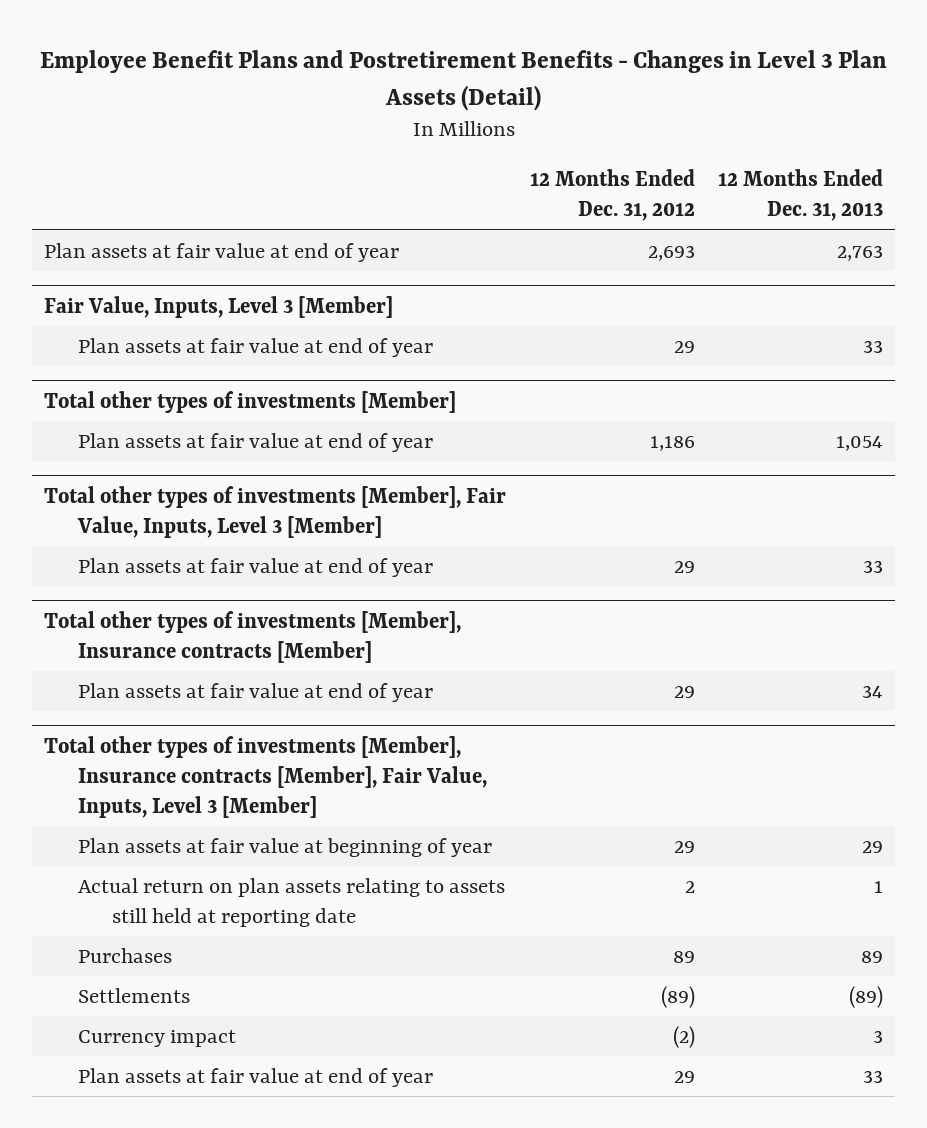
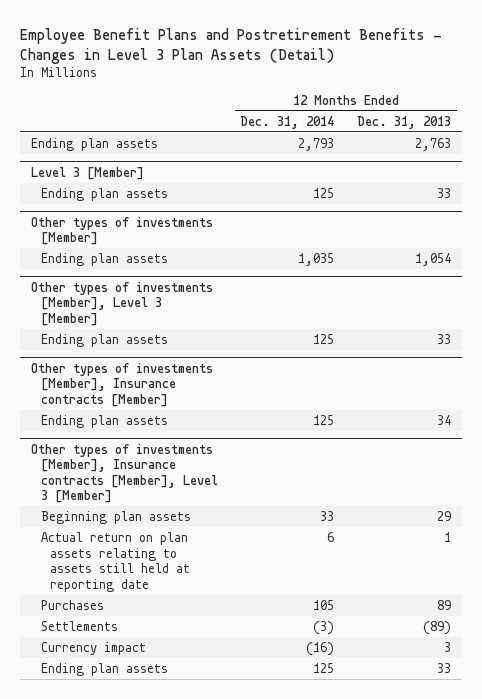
- | 12 Months Ended Dec. 31, 2012 | 12 Months Ended Dec. 31, 2013
+ | 12 Months Ended Dec. 31, 2014 | 12 Months Ended Dec. 31, 2013
- Plan assets at fair value at end of year | 2,693 | 2,763
- Fair Value, Inputs, Level 3 [Member]
- Plan assets at fair value at end of year | 29 | 33
- Total other types of investments [Member]
- Plan assets at fair value at end of year | 1,186 | 1,054
- Total other types of investments [Member], Fair Value, Inputs, Level 3 [Member]
- Plan assets at fair value at end of year | 29 | 33
- Total other types of investments [Member], Insurance contracts [Member]
- Plan assets at fair value at end of year | 29 | 34
- Total other types of investments [Member], Insurance contracts [Member], Fair Value, Inputs, Level 3 [Member]
- Plan assets at fair value at beginning of year | 29 | 29
+ Ending plan assets | 2,793 | 2,763
+ Level 3 [Member]
+ Ending plan assets | 125 | 33
+ Other types of investments [Member]
+ Ending plan assets | 1,035 | 1,054
+ Other types of investments [Member], Level 3 [Member]
+ Ending plan assets | 125 | 33
+ Other types of investments [Member], Insurance contracts [Member]
+ Ending plan assets | 125 | 34
+ Other types of investments [Member], Insurance contracts [Member], Level 3 [Member]
+ Beginning plan assets | 33 | 29
- Plan assets at fair value at end of year | 29 | 33
+ Ending plan assets | 125 | 33

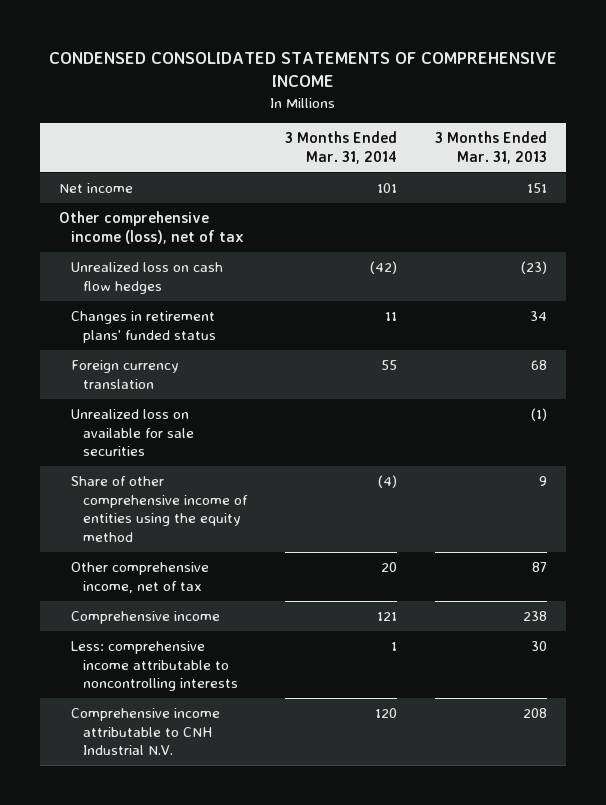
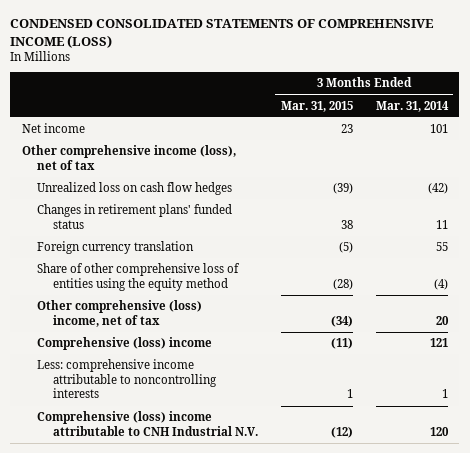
- CONDENSED CONSOLIDATED STATEMENTS OF COMPREHENSIVE INCOME
+ CONDENSED CONSOLIDATED STATEMENTS OF COMPREHENSIVE INCOME (LOSS)
- | 3 Months Ended Mar. 31, 2014 | 3 Months Ended Mar. 31, 2013
+ | 3 Months Ended Mar. 31, 2015 | 3 Months Ended Mar. 31, 2014
- Unrealized loss on available for sale securities | | (1)
- Share of other comprehensive income of entities using the equity method | (4) | 9
- Other comprehensive income, net of tax | 20 | 87
- Comprehensive income | 121 | 238
+ Share of other comprehensive loss of entities using the equity method | (28) | (4)
+ Other comprehensive (loss) income, net of tax | (34) | 20
+ Comprehensive (loss) income | (11) | 121
- Comprehensive income attributable to CNH Industrial N.V. | 120 | 208
+ Comprehensive (loss) income attributable to CNH Industrial N.V. | (12) | 120

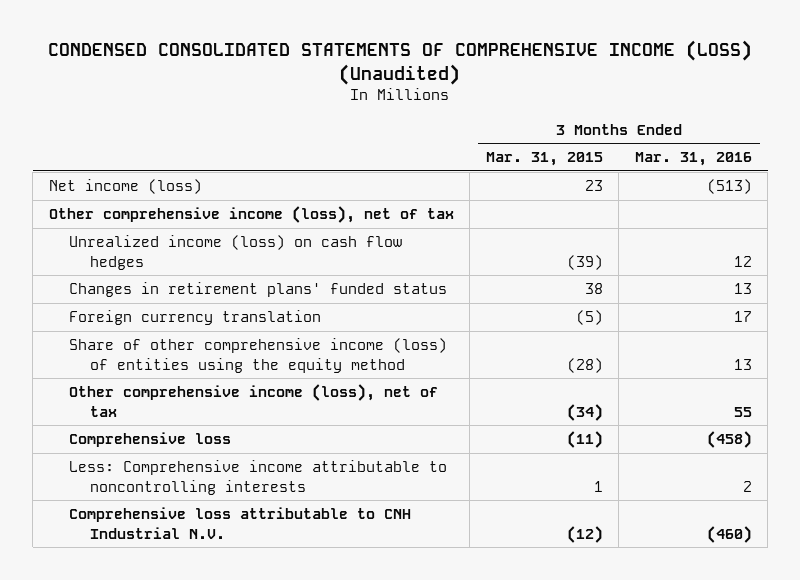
- CONDENSED CONSOLIDATED STATEMENTS OF COMPREHENSIVE INCOME (LOSS)
+ CONDENSED CONSOLIDATED STATEMENTS OF COMPREHENSIVE INCOME (LOSS) (Unaudited)
- | 3 Months Ended Mar. 31, 2015 | 3 Months Ended Mar. 31, 2014
+ | 3 Months Ended Mar. 31, 2015 | 3 Months Ended Mar. 31, 2016
- Net income | 23 | 101
+ Net income (loss) | 23 | (513)
- Unrealized loss on cash flow hedges | (39) | (42)
+ Unrealized income (loss) on cash flow hedges | (39) | 12
- Share of other comprehensive loss of entities using the equity method | (28) | (4)
- Other comprehensive (loss) income, net of tax | (34) | 20
- Comprehensive (loss) income | (11) | 121
- Less: comprehensive income attributable to noncontrolling interests | 1 | 1
- Comprehensive (loss) income attributable to CNH Industrial N.V. | (12) | 120
+ Share of other comprehensive income (loss) of entities using the equity method | (28) | 13
+ Other comprehensive income (loss), net of tax | (34) | 55
+ Comprehensive loss | (11) | (458)
+ Less: Comprehensive income attributable to noncontrolling interests | 1 | 2
+ Comprehensive loss attributable to CNH Industrial N.V. | (12) | (460)

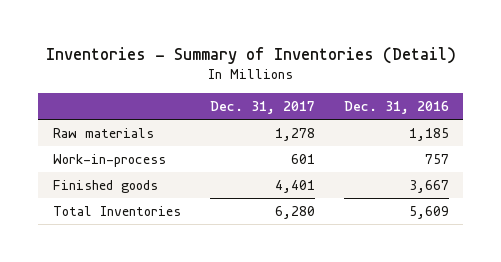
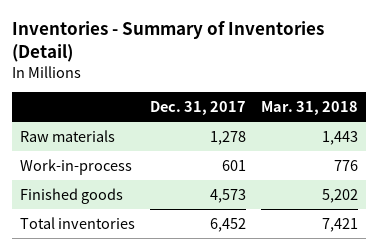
- | Dec. 31, 2017 | Dec. 31, 2016
+ | Dec. 31, 2017 | Mar. 31, 2018
- Finished goods | 4,401 | 3,667
- Total Inventories | 6,280 | 5,609
+ Finished goods | 4,573 | 5,202
+ Total inventories | 6,452 | 7,421

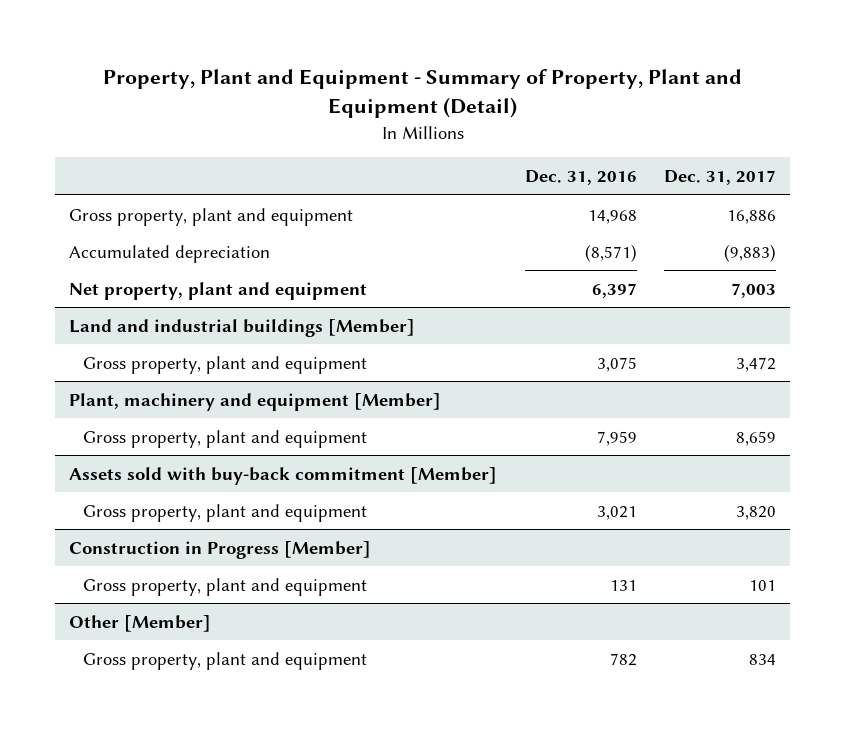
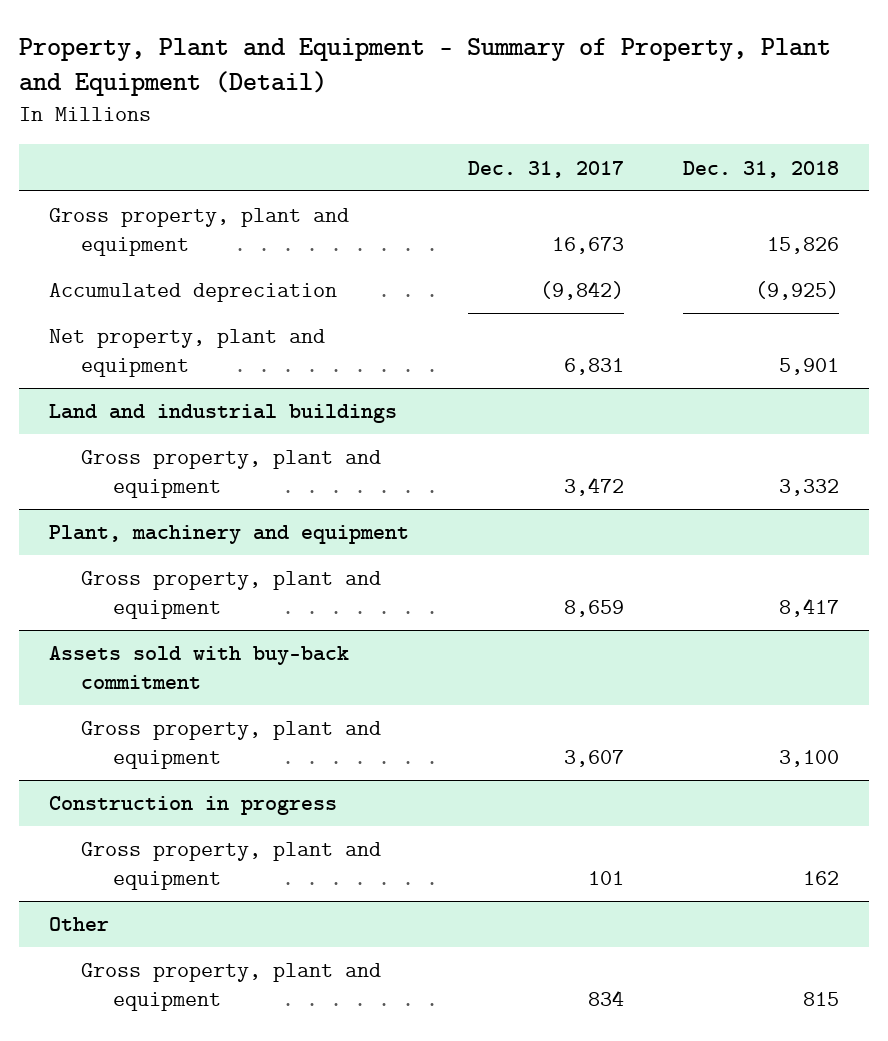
- | Dec. 31, 2016 | Dec. 31, 2017
+ | Dec. 31, 2017 | Dec. 31, 2018
- Gross property, plant and equipment | 14,968 | 16,886
- Accumulated depreciation | (8,571) | (9,883)
- Net property, plant and equipment | 6,397 | 7,003
- Land and industrial buildings [Member]
+ Gross property, plant and equipment | 16,673 | 15,826
+ Accumulated depreciation | (9,842) | (9,925)
+ Net property, plant and equipment | 6,831 | 5,901
+ Land and industrial buildings
- Plant, machinery and equipment [Member]
+ Plant, machinery and equipment
- Assets sold with buy-back commitment [Member]
- Gross property, plant and equipment | 3,021 | 3,820
- Construction in Progress [Member]
+ Assets sold with buy-back commitment
+ Gross property, plant and equipment | 3,607 | 3,100
+ Construction in progress
- Other [Member]
+ Other

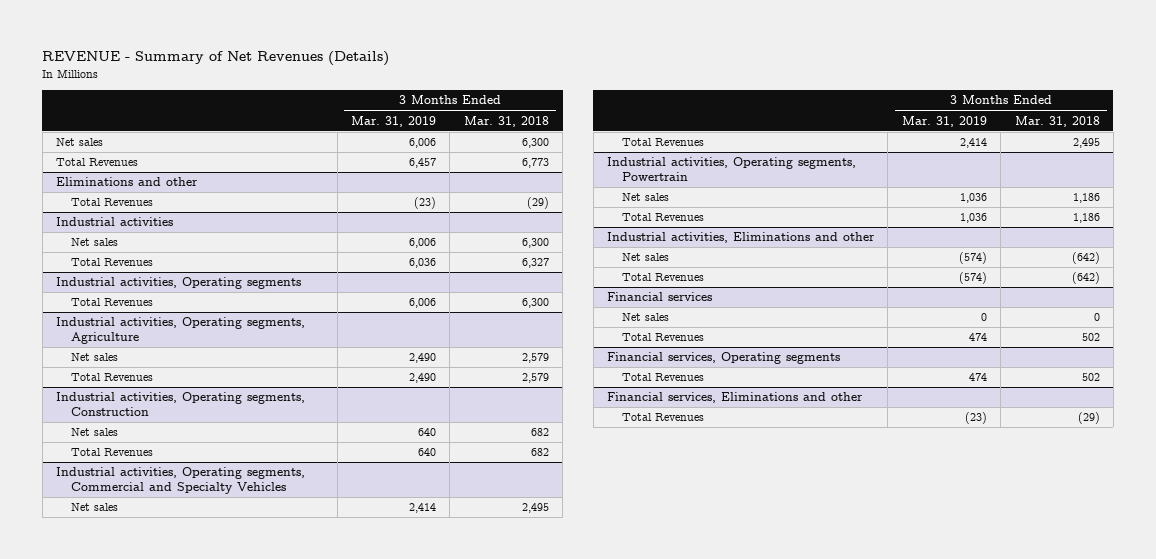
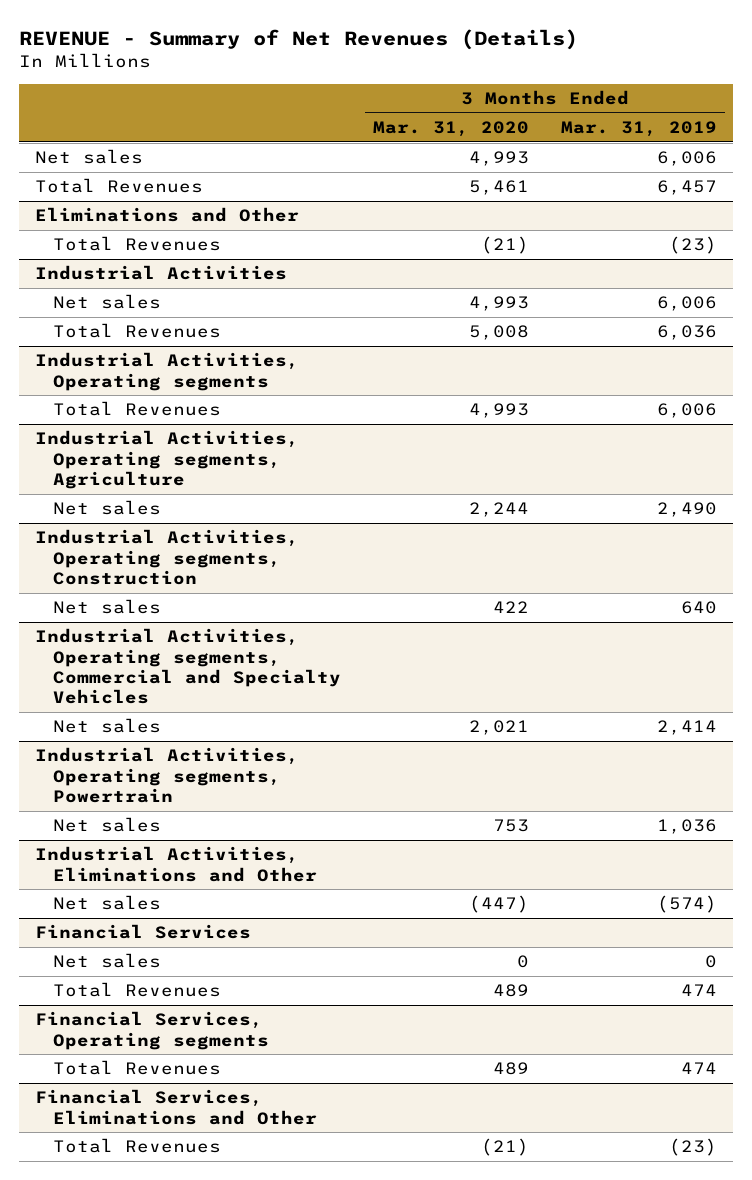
- | 3 Months Ended Mar. 31, 2019 | 3 Months Ended Mar. 31, 2018
+ | 3 Months Ended Mar. 31, 2020 | 3 Months Ended Mar. 31, 2019
- Eliminations and other
+ Eliminations and Other
- Industrial activities
+ Industrial Activities
- Industrial activities, Operating segments
+ Industrial Activities, Operating segments
- Industrial activities, Operating segments, Agriculture
+ Industrial Activities, Operating segments, Agriculture
- Total Revenues | 2,490 | 2,579
- Industrial activities, Operating segments, Construction
+ Industrial Activities, Operating segments, Construction
- Total Revenues | 640 | 682
- Industrial activities, Operating segments, Commercial and Specialty Vehicles
+ Industrial Activities, Operating segments, Commercial and Specialty Vehicles
- Total Revenues | 2,414 | 2,495
- Industrial activities, Operating segments, Powertrain
+ Industrial Activities, Operating segments, Powertrain
- Total Revenues | 1,036 | 1,186
- Industrial activities, Eliminations and other
+ Industrial Activities, Eliminations and Other
- Total Revenues | (574) | (642)
- Financial services
+ Financial Services
- Financial services, Operating segments
+ Financial Services, Operating segments
- Financial services, Eliminations and other
+ Financial Services, Eliminations and Other

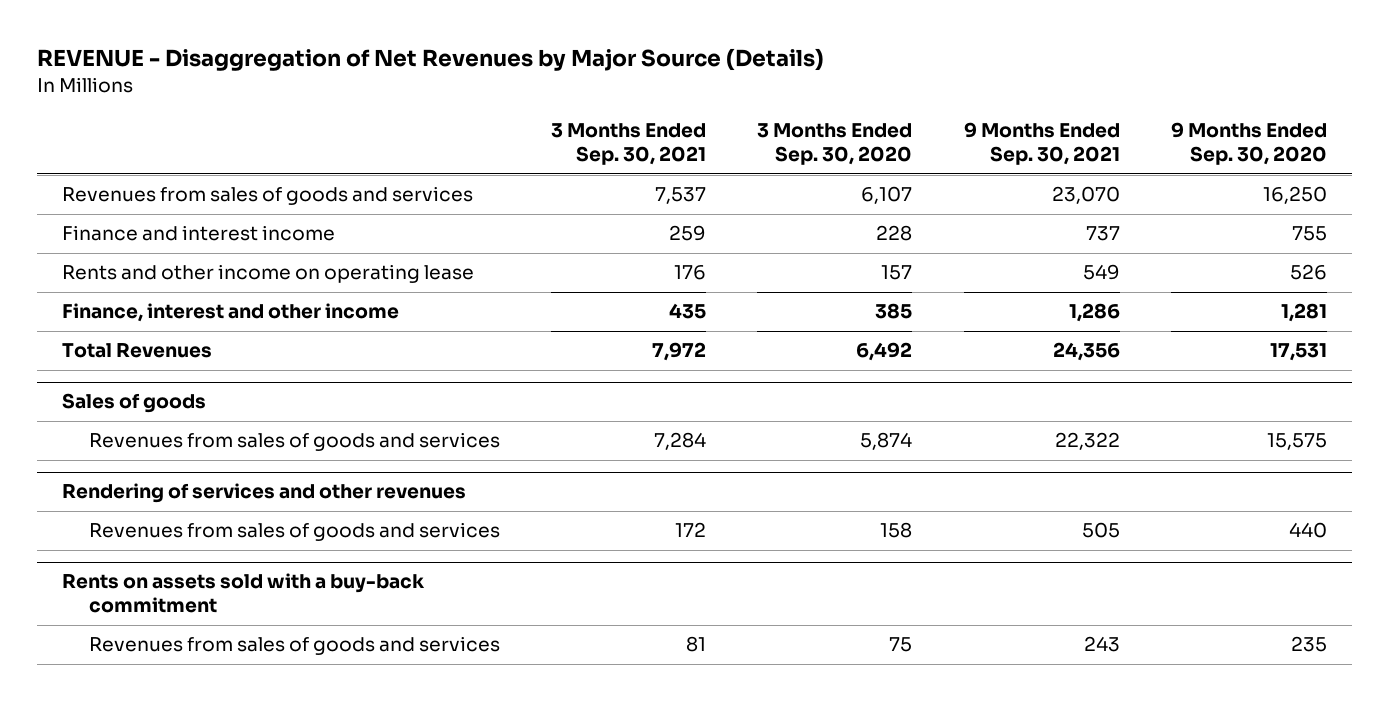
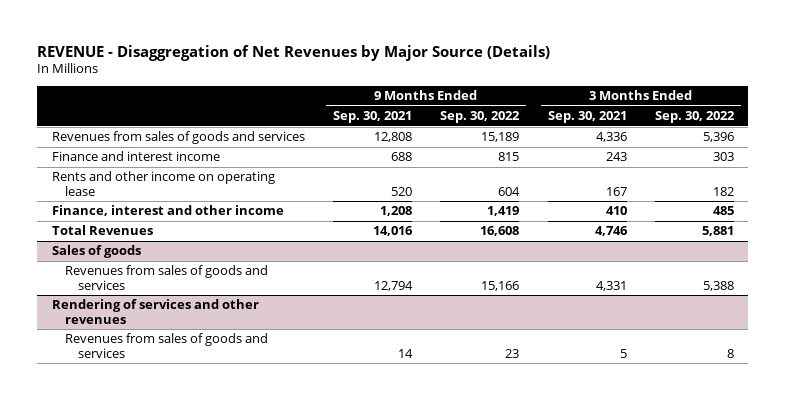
- | 3 Months Ended Sep. 30, 2021 | 3 Months Ended Sep. 30, 2020 | 9 Months Ended Sep. 30, 2021 | 9 Months Ended Sep. 30, 2020
+ | 9 Months Ended Sep. 30, 2021 | 9 Months Ended Sep. 30, 2022 | 3 Months Ended Sep. 30, 2021 | 3 Months Ended Sep. 30, 2022
- Revenues from sales of goods and services | 7,537 | 6,107 | 23,070 | 16,250
- Finance and interest income | 259 | 228 | 737 | 755
- Rents and other income on operating lease | 176 | 157 | 549 | 526
- Finance, interest and other income | 435 | 385 | 1,286 | 1,281
- Total Revenues | 7,972 | 6,492 | 24,356 | 17,531
+ Revenues from sales of goods and services | 12,808 | 15,189 | 4,336 | 5,396
+ Finance and interest income | 688 | 815 | 243 | 303
+ Rents and other income on operating lease | 520 | 604 | 167 | 182
+ Finance, interest and other income | 1,208 | 1,419 | 410 | 485
+ Total Revenues | 14,016 | 16,608 | 4,746 | 5,881
@ Sales of goods
- Revenues from sales of goods and services | 7,284 | 5,874 | 22,322 | 15,575
+ Revenues from sales of goods and services | 12,794 | 15,166 | 4,331 | 5,388
@ Rendering of services and other revenues
- Revenues from sales of goods and services | 172 | 158 | 505 | 440
- Rents on assets sold with a buy-back commitment
- Revenues from sales of goods and services | 81 | 75 | 243 | 235
@ Rendering of services and other revenues
+ Revenues from sales of goods and services | 14 | 23 | 5 | 8

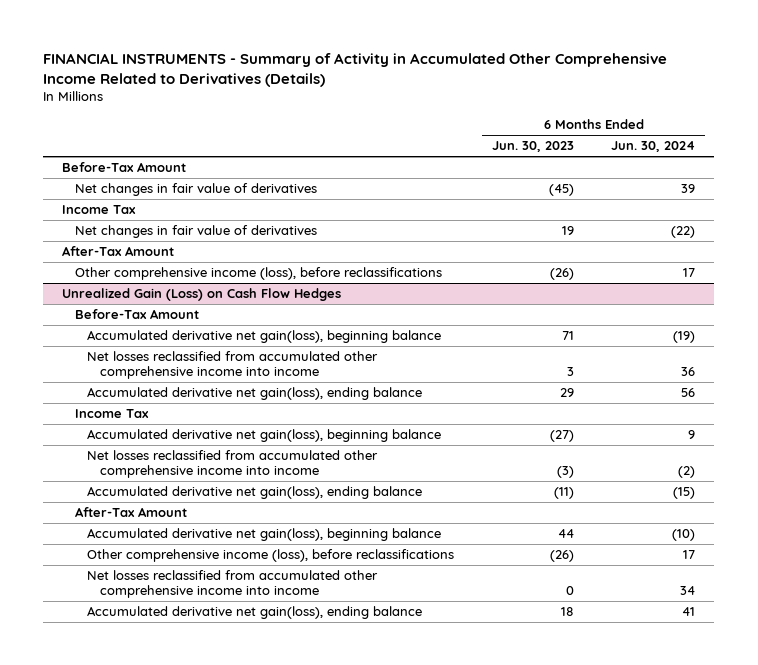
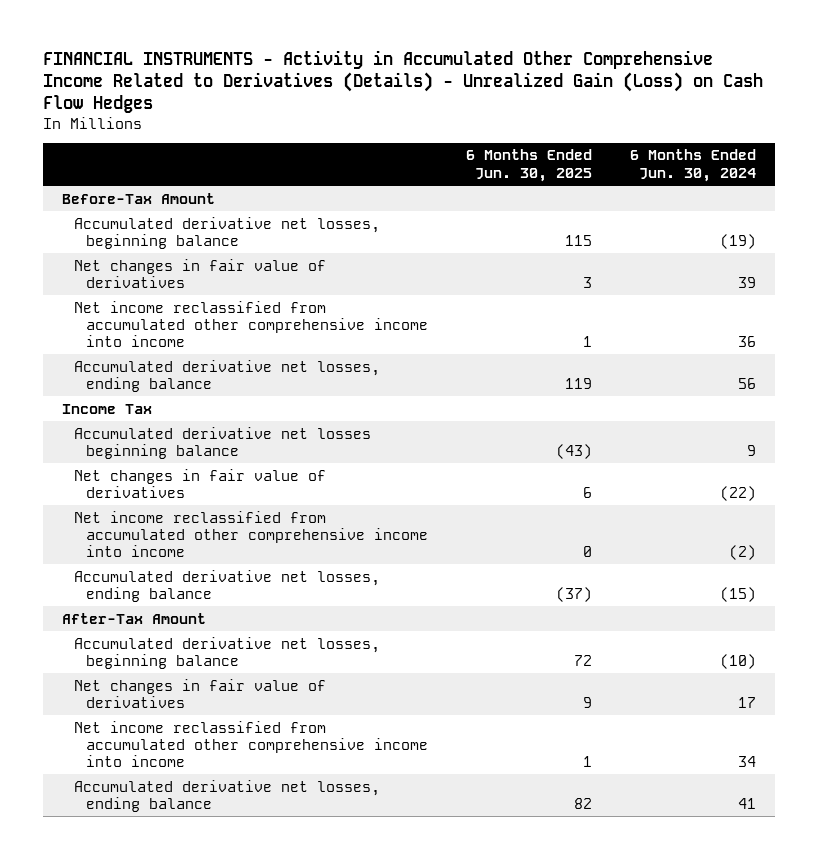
- FINANCIAL INSTRUMENTS - Summary of Activity in Accumulated Other Comprehensive Income Related to Derivatives (Details)
+ FINANCIAL INSTRUMENTS - Activity in Accumulated Other Comprehensive Income Related to Derivatives (Details) - Unrealized Gain (Loss) on Cash Flow Hedges
- | 6 Months Ended Jun. 30, 2023 | 6 Months Ended Jun. 30, 2024
+ | 6 Months Ended Jun. 30, 2025 | 6 Months Ended Jun. 30, 2024
+ Accumulated derivative net losses, beginning balance | 115 | (19)
+ Net income reclassified from accumulated other comprehensive income into income | 1 | 36
+ Accumulated derivative net losses, ending balance | 119 | 56
+ Accumulated derivative net losses beginning balance | (43) | 9
- After-Tax Amount
- Other comprehensive income (loss), before reclassifications | (26) | 17
- Unrealized Gain (Loss) on Cash Flow Hedges
- Before-Tax Amount
- Accumulated derivative net gain(loss), beginning balance | 71 | (19)
- Net losses reclassified from accumulated other comprehensive income into income | 3 | 36
- Accumulated derivative net gain(loss), ending balance | 29 | 56
- Income Tax
- Accumulated derivative net gain(loss), beginning balance | (27) | 9
- Net losses reclassified from accumulated other comprehensive income into income | (3) | (2)
- Accumulated derivative net gain(loss), ending balance | (11) | (15)
+ Net income reclassified from accumulated other comprehensive income into income | 0 | (2)
+ Accumulated derivative net losses, ending balance | (37) | (15)
- Accumulated derivative net gain(loss), beginning balance | 44 | (10)
- Other comprehensive income (loss), before reclassifications | (26) | 17
- Net losses reclassified from accumulated other comprehensive income into income | 0 | 34
- Accumulated derivative net gain(loss), ending balance | 18 | 41
+ Accumulated derivative net losses, beginning balance | 72 | (10)
+ Net changes in fair value of derivatives | 9 | 17
+ Net income reclassified from accumulated other comprehensive income into income | 1 | 34
+ Accumulated derivative net losses, ending balance | 82 | 41

